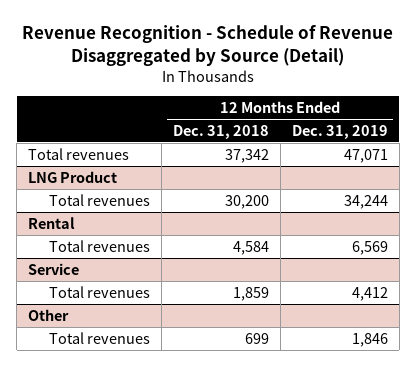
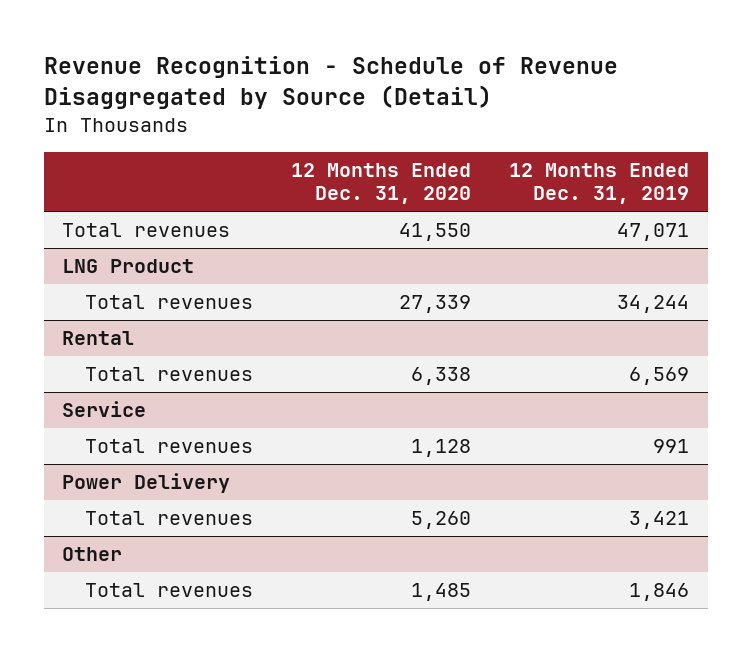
- | 12 Months Ended Dec. 31, 2018 | 12 Months Ended Dec. 31, 2019
+ | 12 Months Ended Dec. 31, 2020 | 12 Months Ended Dec. 31, 2019
@ Service
- Total revenues | 1,859 | 4,412
+ Total revenues | 1,128 | 991
+ Power Delivery
+ Total revenues | 5,260 | 3,421

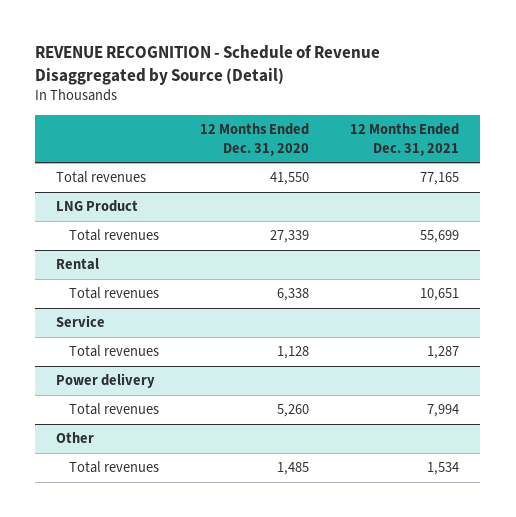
- Revenue Recognition - Schedule of Revenue Disaggregated by Source (Detail)
+ REVENUE RECOGNITION - Schedule of Revenue Disaggregated by Source (Detail)
- | 12 Months Ended Dec. 31, 2020 | 12 Months Ended Dec. 31, 2019
+ | 12 Months Ended Dec. 31, 2020 | 12 Months Ended Dec. 31, 2021
- Power Delivery
+ Power delivery

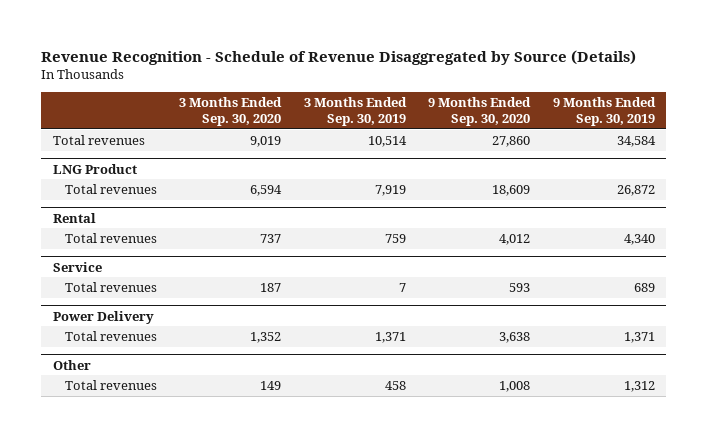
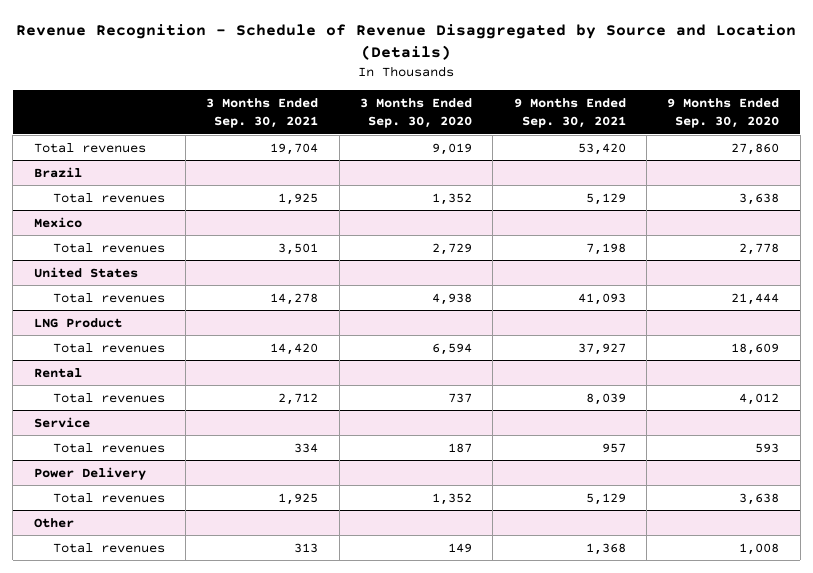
- Revenue Recognition - Schedule of Revenue Disaggregated by Source (Details)
+ Revenue Recognition - Schedule of Revenue Disaggregated by Source and Location (Details)
- | 3 Months Ended Sep. 30, 2020 | 3 Months Ended Sep. 30, 2019 | 9 Months Ended Sep. 30, 2020 | 9 Months Ended Sep. 30, 2019
+ | 3 Months Ended Sep. 30, 2021 | 3 Months Ended Sep. 30, 2020 | 9 Months Ended Sep. 30, 2021 | 9 Months Ended Sep. 30, 2020
+ Brazil
+ Total revenues | 1,925 | 1,352 | 5,129 | 3,638
+ Mexico
+ Total revenues | 3,501 | 2,729 | 7,198 | 2,778
+ United States
+ Total revenues | 14,278 | 4,938 | 41,093 | 21,444

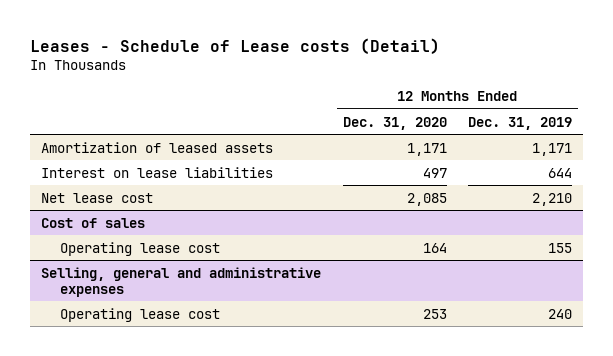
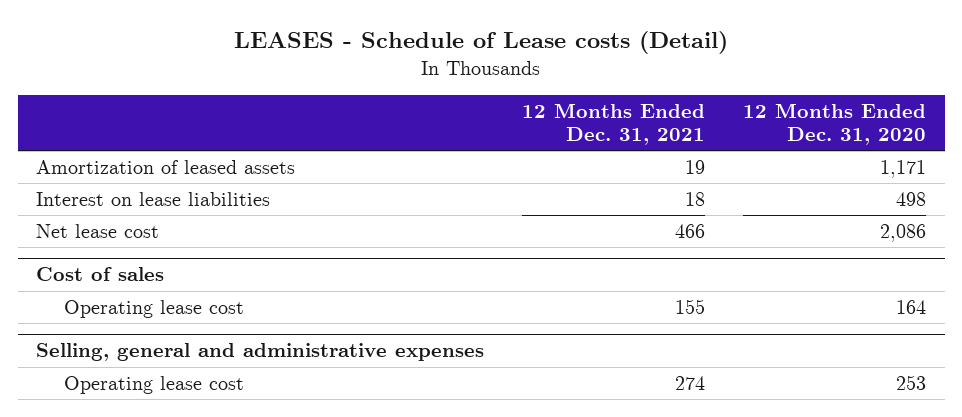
- Leases - Schedule of Lease costs (Detail)
+ LEASES - Schedule of Lease costs (Detail)
- | 12 Months Ended Dec. 31, 2020 | 12 Months Ended Dec. 31, 2019
+ | 12 Months Ended Dec. 31, 2021 | 12 Months Ended Dec. 31, 2020
- Interest on lease liabilities | 497 | 644
- Net lease cost | 2,085 | 2,210
+ Interest on lease liabilities | 18 | 498
+ Net lease cost | 466 | 2,086

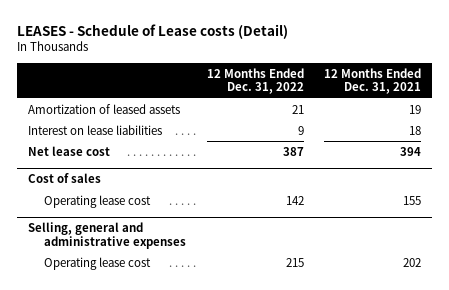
- | 12 Months Ended Dec. 31, 2021 | 12 Months Ended Dec. 31, 2020
+ | 12 Months Ended Dec. 31, 2022 | 12 Months Ended Dec. 31, 2021
- Net lease cost | 466 | 2,086
+ Net lease cost | 387 | 394
@ Selling, general and administrative expenses
- Operating lease cost | 274 | 253
+ Operating lease cost | 215 | 202

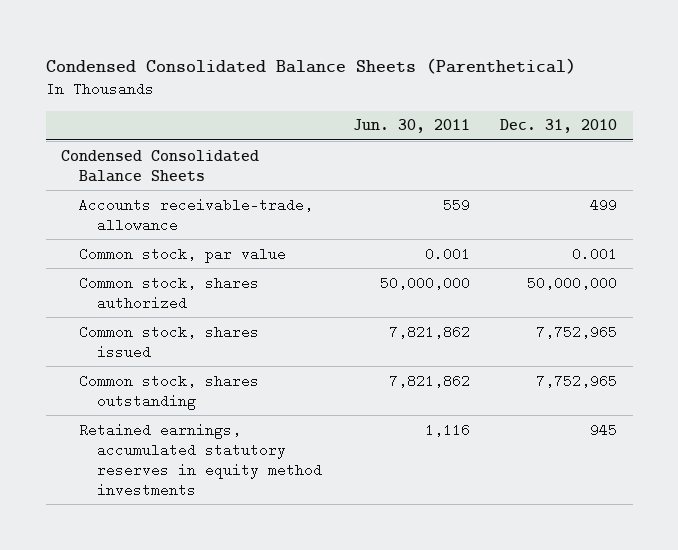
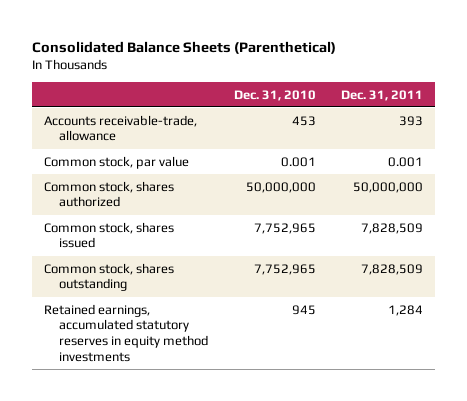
- Condensed Consolidated Balance Sheets (Parenthetical)
+ Consolidated Balance Sheets (Parenthetical)
- | Jun. 30, 2011 | Dec. 31, 2010
+ | Dec. 31, 2010 | Dec. 31, 2011
- Condensed Consolidated Balance Sheets
- Accounts receivable-trade, allowance | 559 | 499
+ Accounts receivable-trade, allowance | 453 | 393

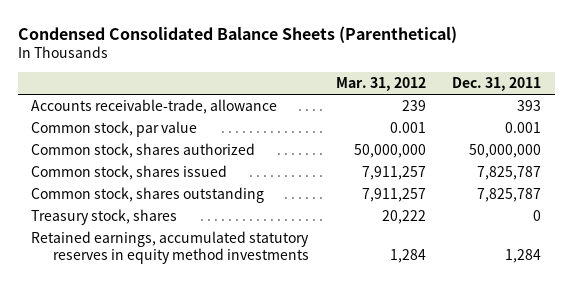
- Consolidated Balance Sheets (Parenthetical)
+ Condensed Consolidated Balance Sheets (Parenthetical)
- | Dec. 31, 2010 | Dec. 31, 2011
+ | Mar. 31, 2012 | Dec. 31, 2011
- Common stock, shares issued | 7,752,965 | 7,828,509
- Common stock, shares outstanding | 7,752,965 | 7,828,509
+ Common stock, shares issued | 7,911,257 | 7,825,787
+ Common stock, shares outstanding | 7,911,257 | 7,825,787
+ Treasury stock, shares | 20,222 | 0

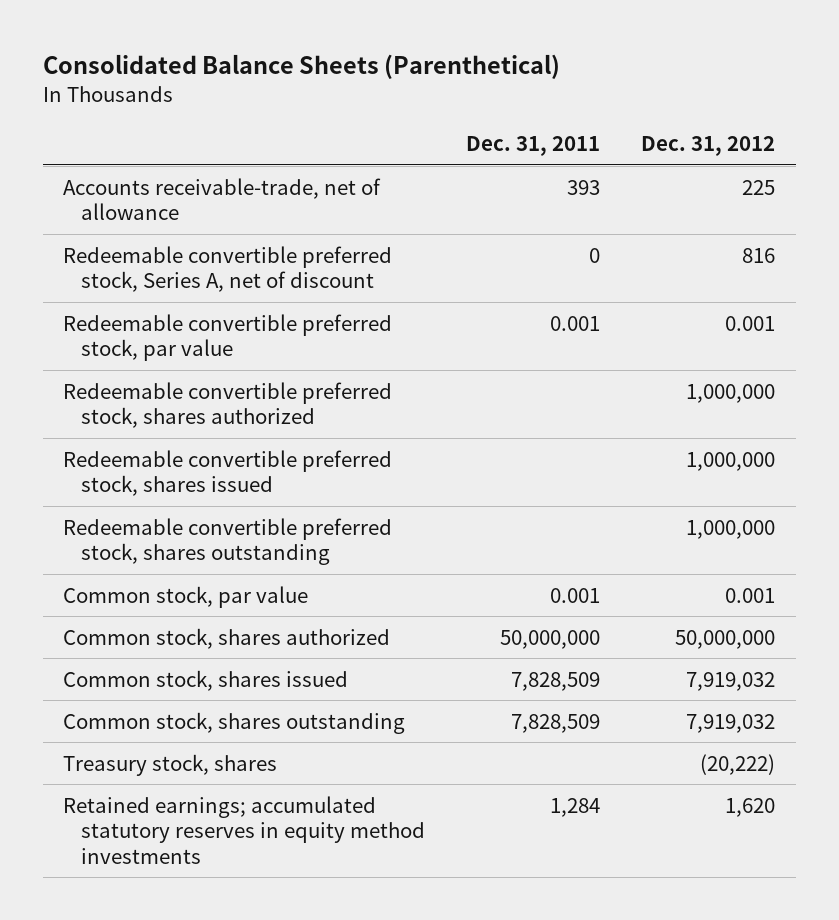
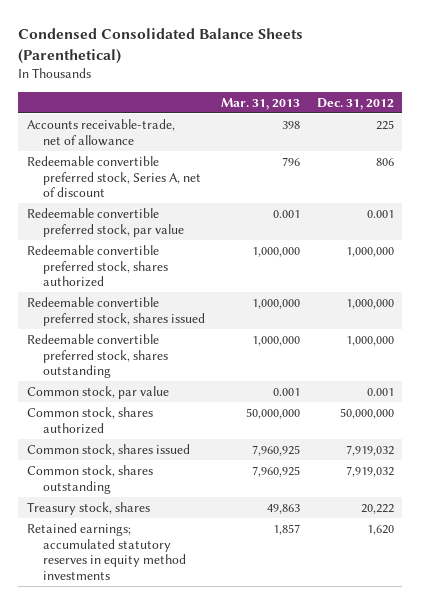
- Consolidated Balance Sheets (Parenthetical)
+ Condensed Consolidated Balance Sheets (Parenthetical)
- | Dec. 31, 2011 | Dec. 31, 2012
+ | Mar. 31, 2013 | Dec. 31, 2012
- Redeemable convertible preferred stock, Series A, net of discount | 0 | 816
+ Redeemable convertible preferred stock, Series A, net of discount | 796 | 806
- Treasury stock, shares | | (20,222)
+ Treasury stock, shares | 49,863 | 20,222

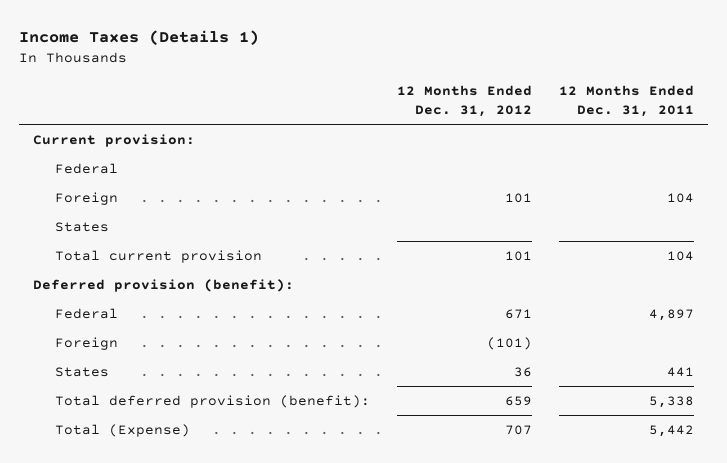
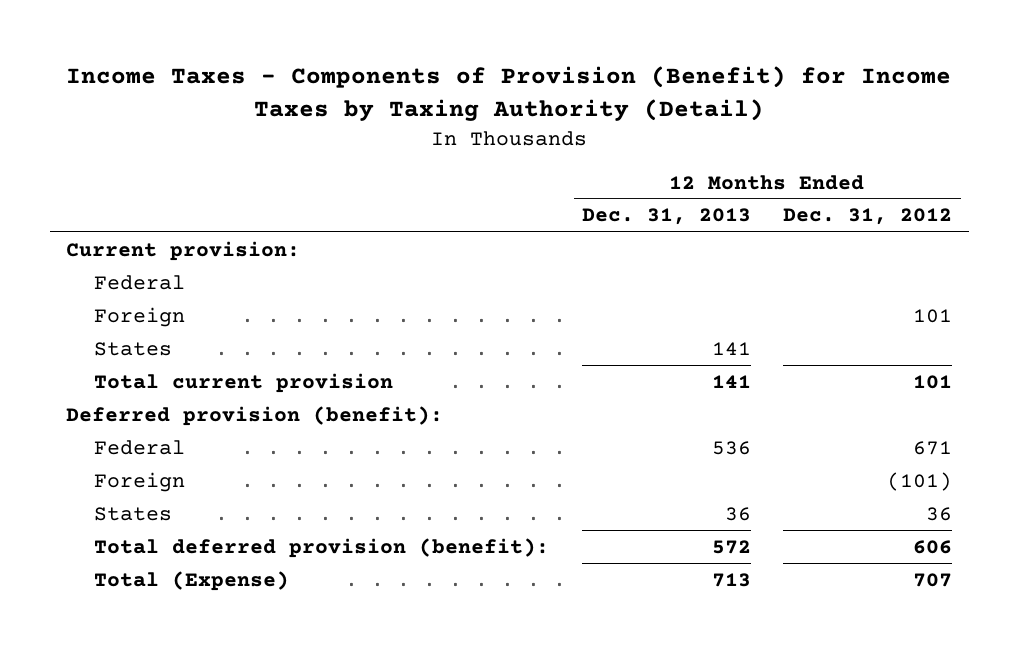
- Income Taxes (Details 1)
+ Income Taxes - Components of Provision (Benefit) for Income Taxes by Taxing Authority (Detail)
- | 12 Months Ended Dec. 31, 2012 | 12 Months Ended Dec. 31, 2011
+ | 12 Months Ended Dec. 31, 2013 | 12 Months Ended Dec. 31, 2012
- Total deferred provision (benefit): | 659 | 5,338
+ Total deferred provision (benefit): | 572 | 606

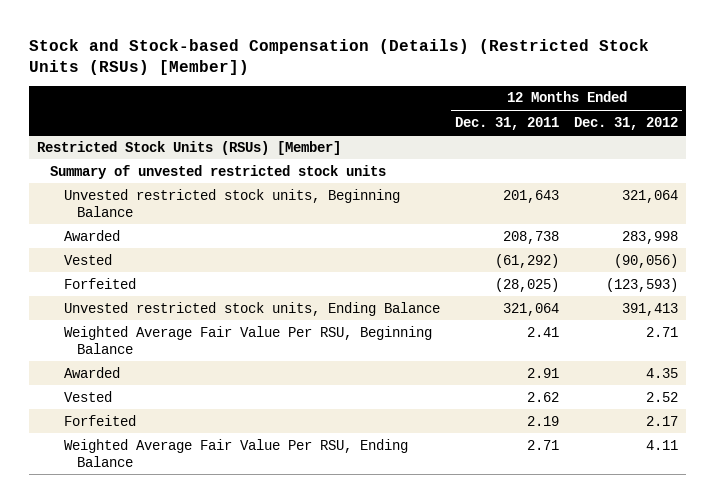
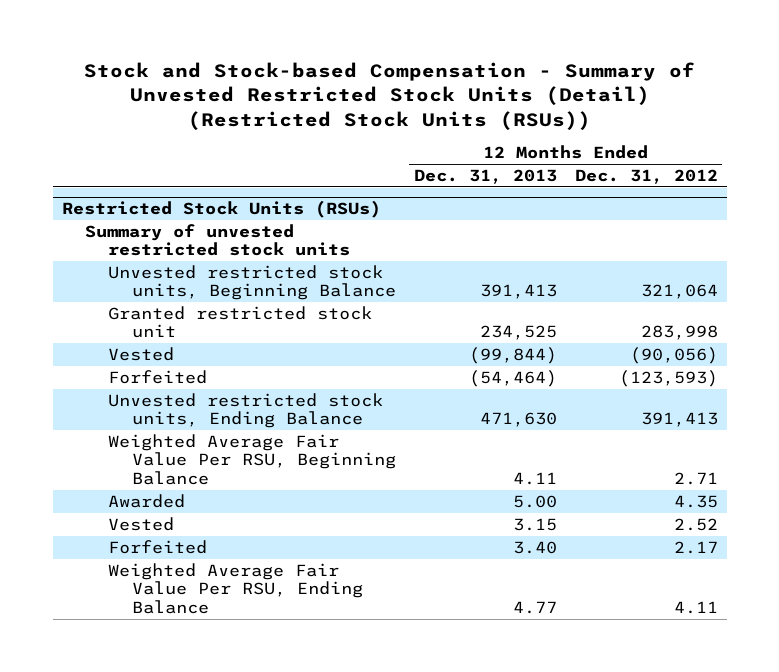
- Stock and Stock-based Compensation (Details) (Restricted Stock Units (RSUs) [Member])
+ Stock and Stock-based Compensation - Summary of Unvested Restricted Stock Units (Detail) (Restricted Stock Units (RSUs))
- | 12 Months Ended Dec. 31, 2011 | 12 Months Ended Dec. 31, 2012
+ | 12 Months Ended Dec. 31, 2013 | 12 Months Ended Dec. 31, 2012
- Restricted Stock Units (RSUs) [Member]
+ Restricted Stock Units (RSUs)
- Awarded | 208,738 | 283,998
+ Granted restricted stock unit | 234,525 | 283,998

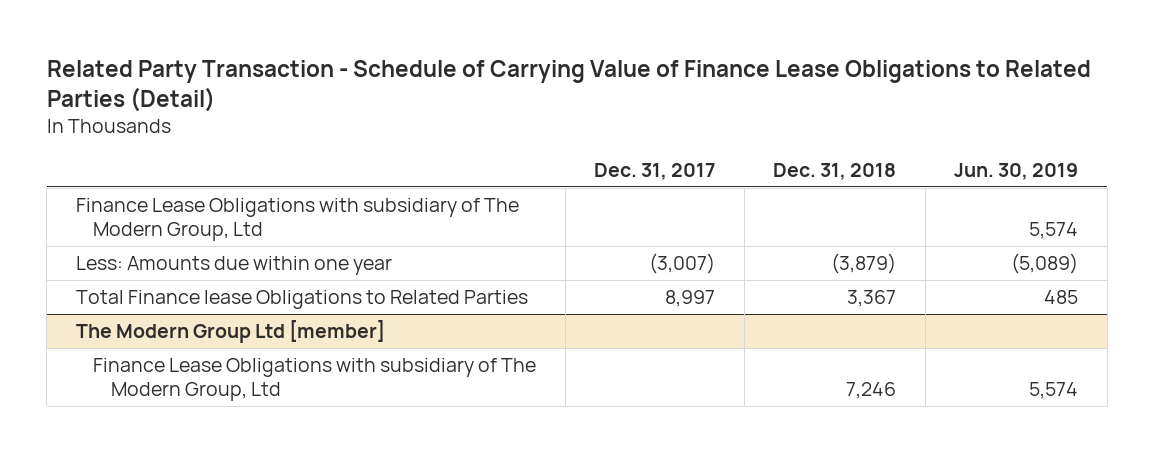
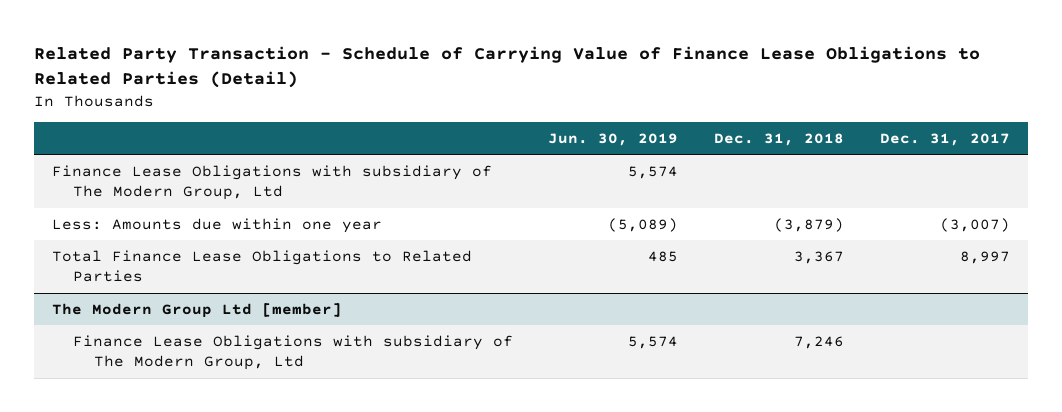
- | Dec. 31, 2017 | Dec. 31, 2018 | Jun. 30, 2019
+ | Jun. 30, 2019 | Dec. 31, 2018 | Dec. 31, 2017
- Total Finance lease Obligations to Related Parties | 8,997 | 3,367 | 485
+ Total Finance Lease Obligations to Related Parties | 485 | 3,367 | 8,997

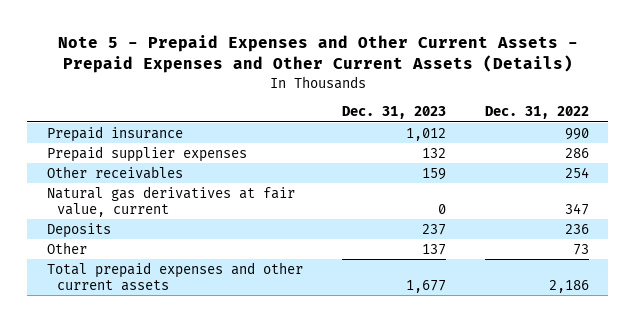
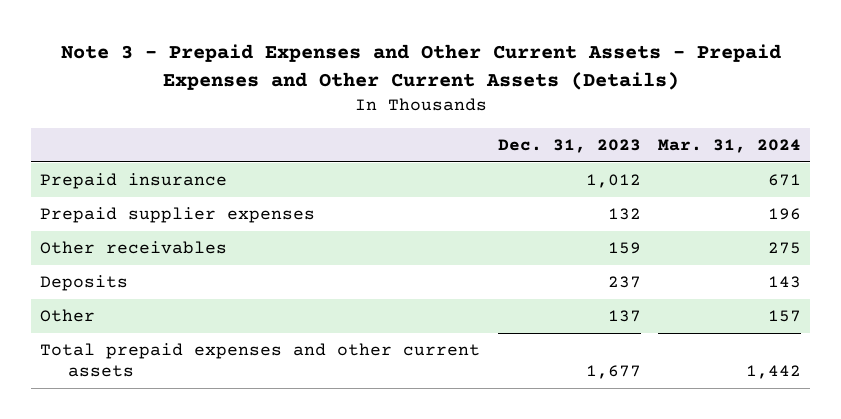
- Note 5 - Prepaid Expenses and Other Current Assets - Prepaid Expenses and Other Current Assets (Details)
+ Note 3 - Prepaid Expenses and Other Current Assets - Prepaid Expenses and Other Current Assets (Details)
- | Dec. 31, 2023 | Dec. 31, 2022
+ | Dec. 31, 2023 | Mar. 31, 2024
- Natural gas derivatives at fair value, current | 0 | 347

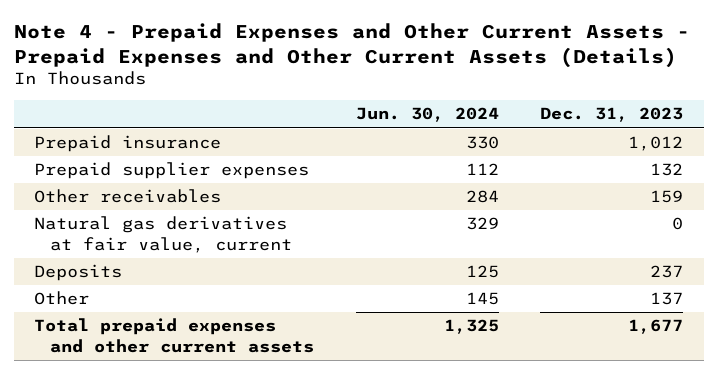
- Note 3 - Prepaid Expenses and Other Current Assets - Prepaid Expenses and Other Current Assets (Details)
+ Note 4 - Prepaid Expenses and Other Current Assets - Prepaid Expenses and Other Current Assets (Details)
- | Dec. 31, 2023 | Mar. 31, 2024
+ | Jun. 30, 2024 | Dec. 31, 2023
+ Natural gas derivatives at fair value, current | 329 | 0

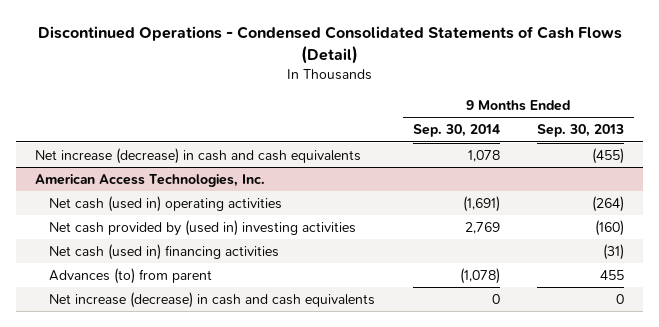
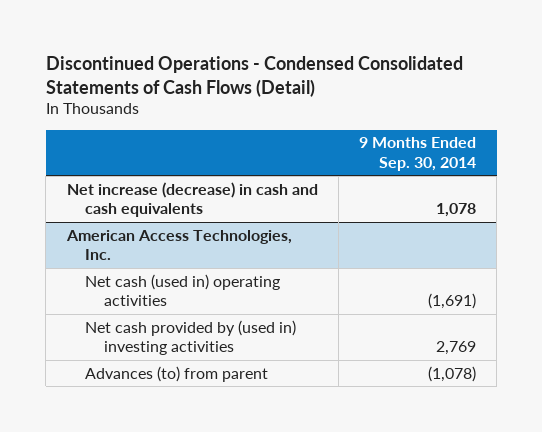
- | 9 Months Ended Sep. 30, 2014 | 9 Months Ended Sep. 30, 2013
+ | 9 Months Ended Sep. 30, 2014
@ American Access Technologies, Inc.
- Net cash (used in) financing activities | | (31)
- Net increase (decrease) in cash and cash equivalents | 0 | 0

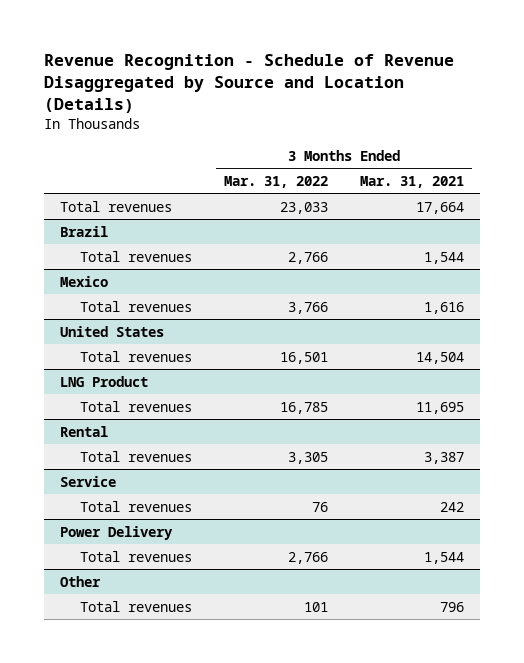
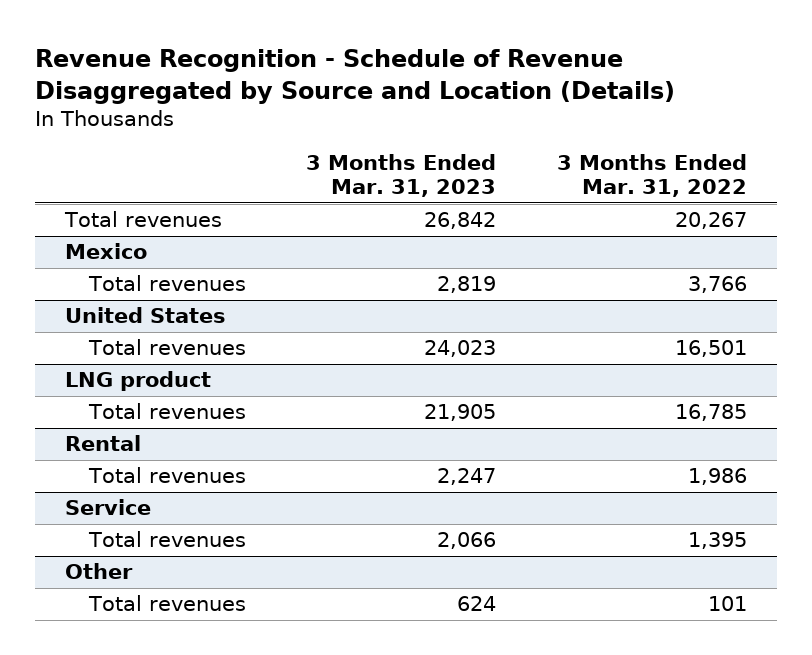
- | 3 Months Ended Mar. 31, 2022 | 3 Months Ended Mar. 31, 2021
+ | 3 Months Ended Mar. 31, 2023 | 3 Months Ended Mar. 31, 2022
- Total revenues | 23,033 | 17,664
- Brazil
- Total revenues | 2,766 | 1,544
+ Total revenues | 26,842 | 20,267
- LNG Product
+ LNG product
@ Rental
- Total revenues | 3,305 | 3,387
+ Total revenues | 2,247 | 1,986
@ Service
- Total revenues | 76 | 242
- Power Delivery
- Total revenues | 2,766 | 1,544
@ Service
+ Total revenues | 2,066 | 1,395

